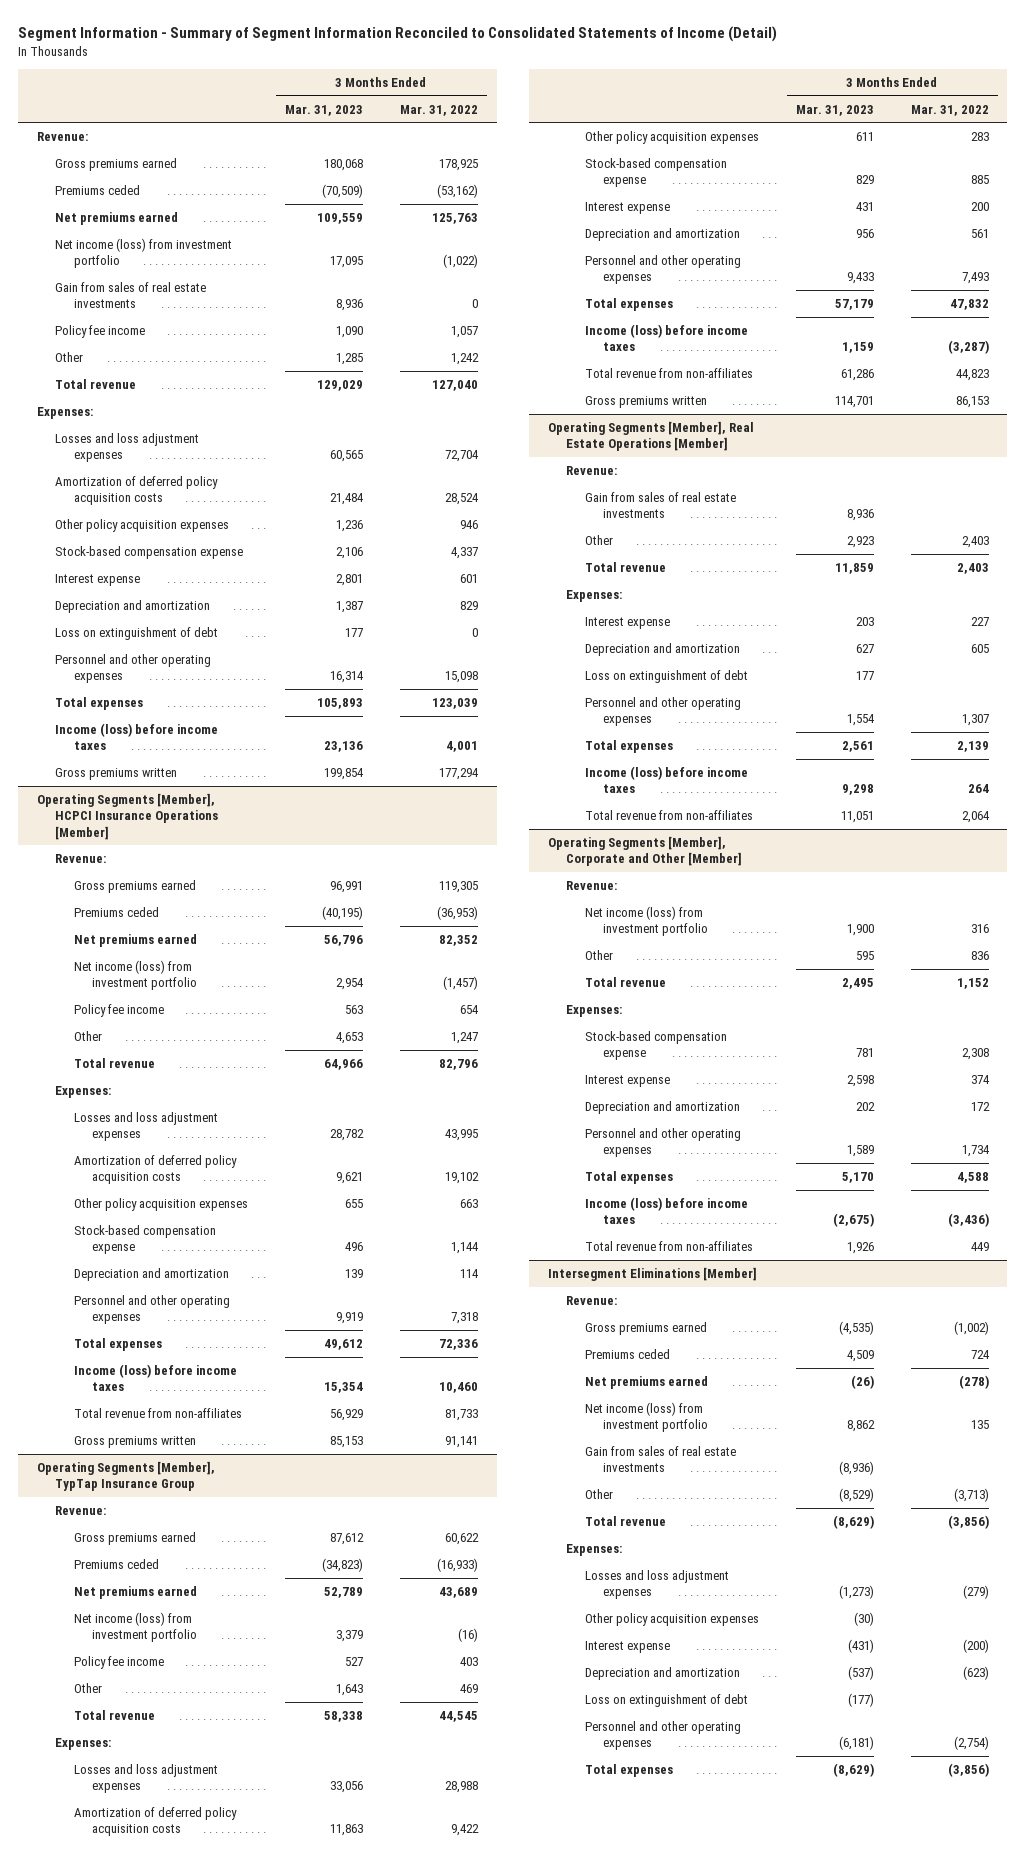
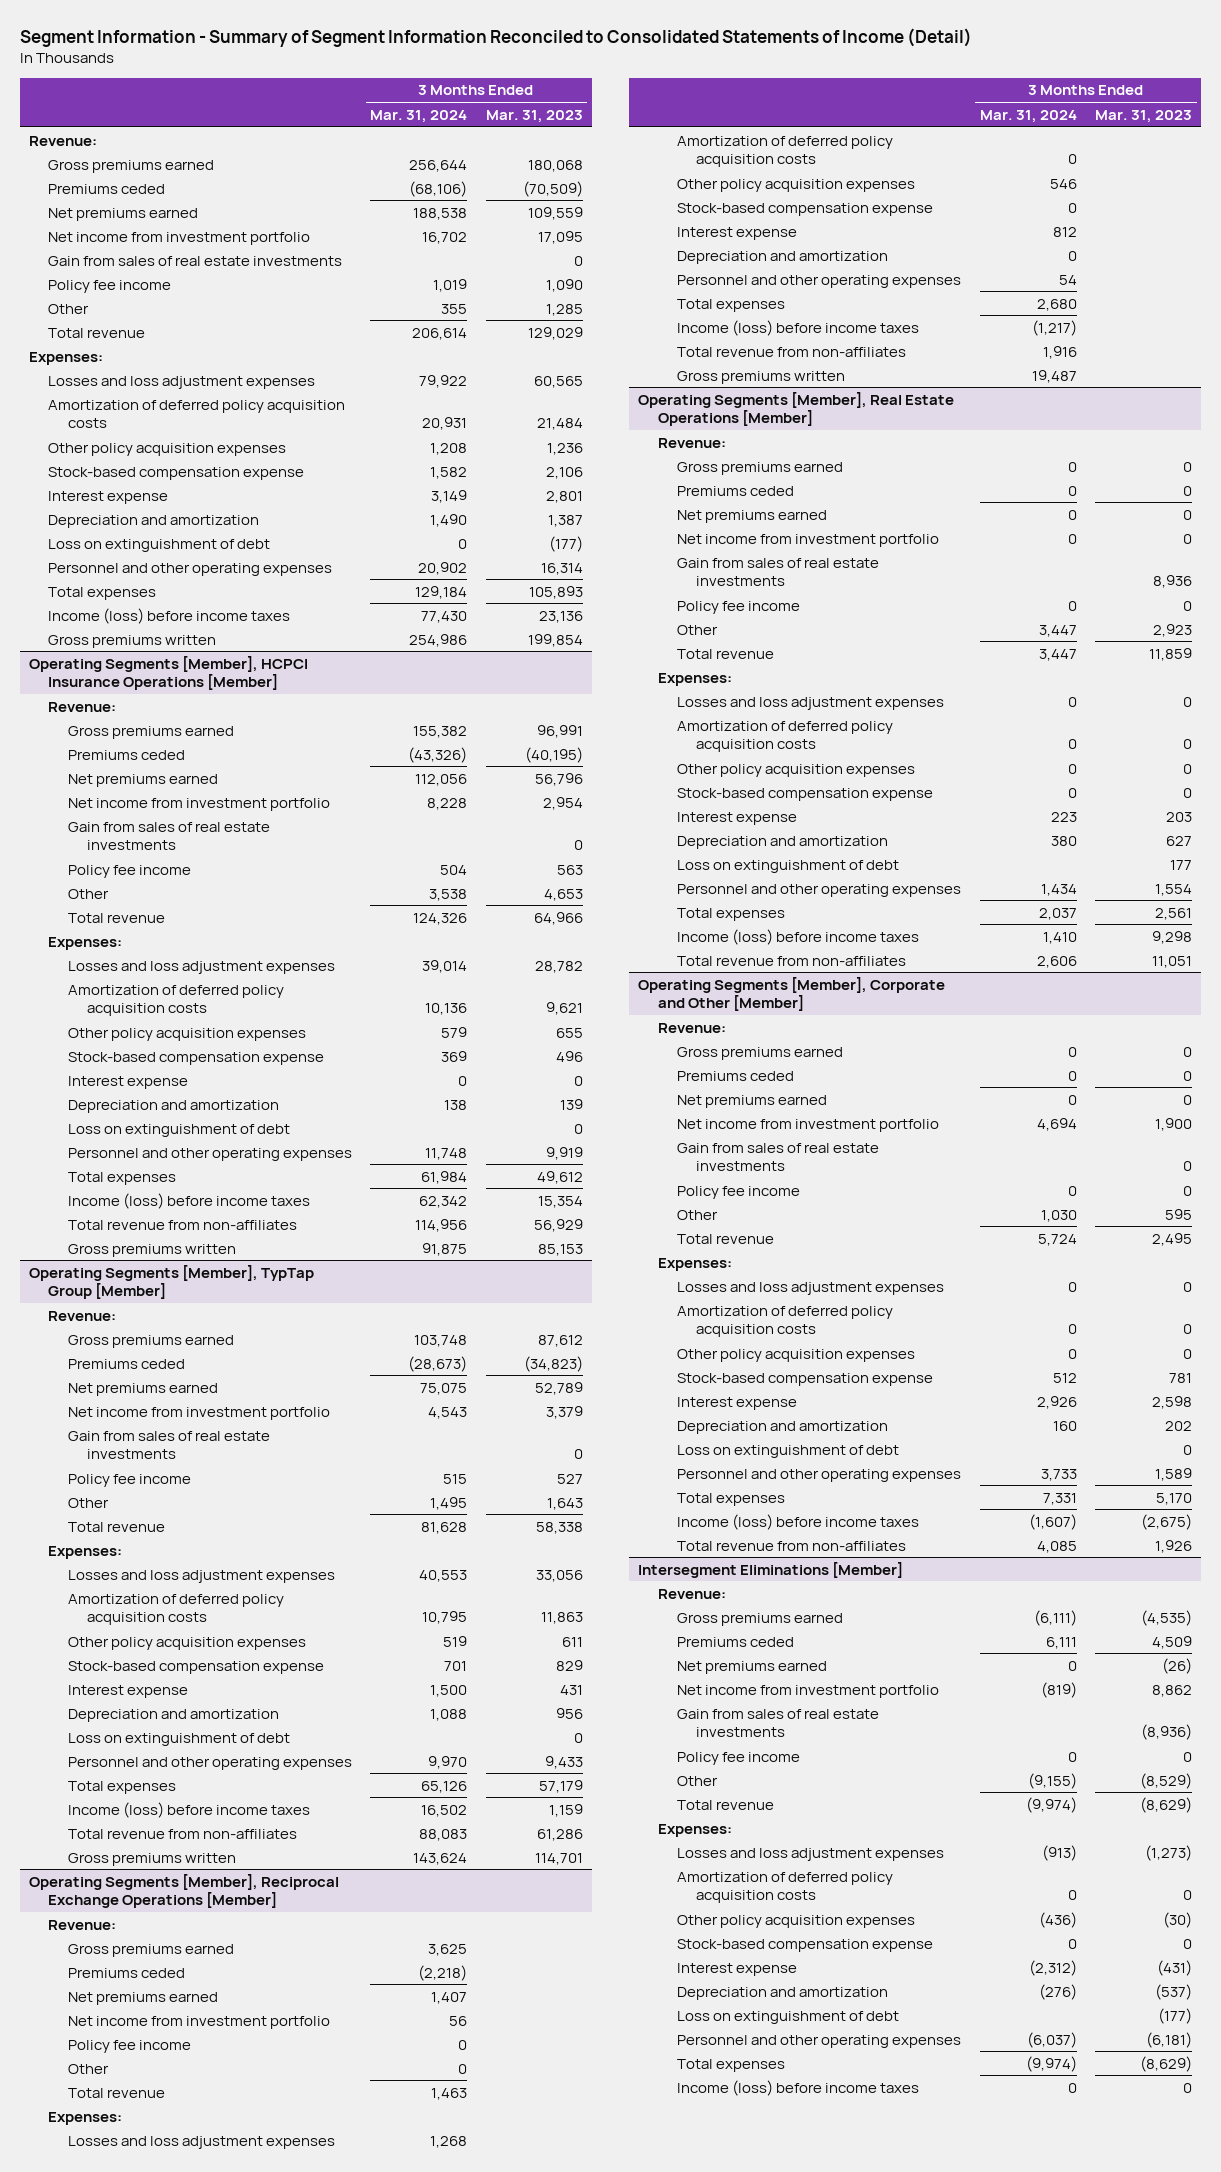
- | 3 Months Ended Mar. 31, 2023 | 3 Months Ended Mar. 31, 2022
+ | 3 Months Ended Mar. 31, 2024 | 3 Months Ended Mar. 31, 2023
- Net income (loss) from investment portfolio | 17,095 | (1,022)
- Gain from sales of real estate investments | 8,936 | 0
+ Net income from investment portfolio | 16,702 | 17,095
+ Gain from sales of real estate investments | | 0
- Loss on extinguishment of debt | 177 | 0
+ Loss on extinguishment of debt | 0 | (177)
@ Operating Segments [Member], HCPCI Insurance Operations [Member]
- Net income (loss) from investment portfolio | 2,954 | (1,457)
+ Net income from investment portfolio | 8,228 | 2,954
+ Gain from sales of real estate investments | | 0
+ Interest expense | 0 | 0
+ Loss on extinguishment of debt | | 0
- Operating Segments [Member], TypTap Insurance Group
+ Operating Segments [Member], TypTap Group [Member]
- Net income (loss) from investment portfolio | 3,379 | (16)
+ Net income from investment portfolio | 4,543 | 3,379
+ Gain from sales of real estate investments | | 0
+ Loss on extinguishment of debt | | 0
+ Operating Segments [Member], Reciprocal Exchange Operations [Member]
+ Revenue:
+ Gross premiums earned | 3,625 |
+ Premiums ceded | (2,218) |
+ Net premiums earned | 1,407 |
+ Net income from investment portfolio | 56 |
+ Policy fee income | 0 |
+ Other | 0 |
+ Total revenue | 1,463 |
+ Expenses:
+ Losses and loss adjustment expenses | 1,268 |
+ Amortization of deferred policy acquisition costs | 0 |
+ Other policy acquisition expenses | 546 |
+ Stock-based compensation expense | 0 |
+ Interest expense | 812 |
+ Depreciation and amortization | 0 |
+ Personnel and other operating expenses | 54 |
+ Total expenses | 2,680 |
+ Income (loss) before income taxes | (1,217) |
+ Total revenue from non-affiliates | 1,916 |
+ Gross premiums written | 19,487 |
@ Operating Segments [Member], Real Estate Operations [Member]
+ Gross premiums earned | 0 | 0
+ Premiums ceded | 0 | 0
+ Net premiums earned | 0 | 0
+ Net income from investment portfolio | 0 | 0
+ Policy fee income | 0 | 0
+ Losses and loss adjustment expenses | 0 | 0
+ Amortization of deferred policy acquisition costs | 0 | 0
+ Other policy acquisition expenses | 0 | 0
+ Stock-based compensation expense | 0 | 0
@ Operating Segments [Member], Corporate and Other [Member]
- Net income (loss) from investment portfolio | 1,900 | 316
+ Gross premiums earned | 0 | 0
+ Premiums ceded | 0 | 0
+ Net premiums earned | 0 | 0
+ Net income from investment portfolio | 4,694 | 1,900
+ Gain from sales of real estate investments | | 0
+ Policy fee income | 0 | 0
+ Losses and loss adjustment expenses | 0 | 0
+ Amortization of deferred policy acquisition costs | 0 | 0
+ Other policy acquisition expenses | 0 | 0
+ Loss on extinguishment of debt | | 0
@ Intersegment Eliminations [Member]
- Net income (loss) from investment portfolio | 8,862 | 135
+ Net income from investment portfolio | (819) | 8,862
+ Policy fee income | 0 | 0
+ Amortization of deferred policy acquisition costs | 0 | 0
+ Stock-based compensation expense | 0 | 0
+ Income (loss) before income taxes | 0 | 0

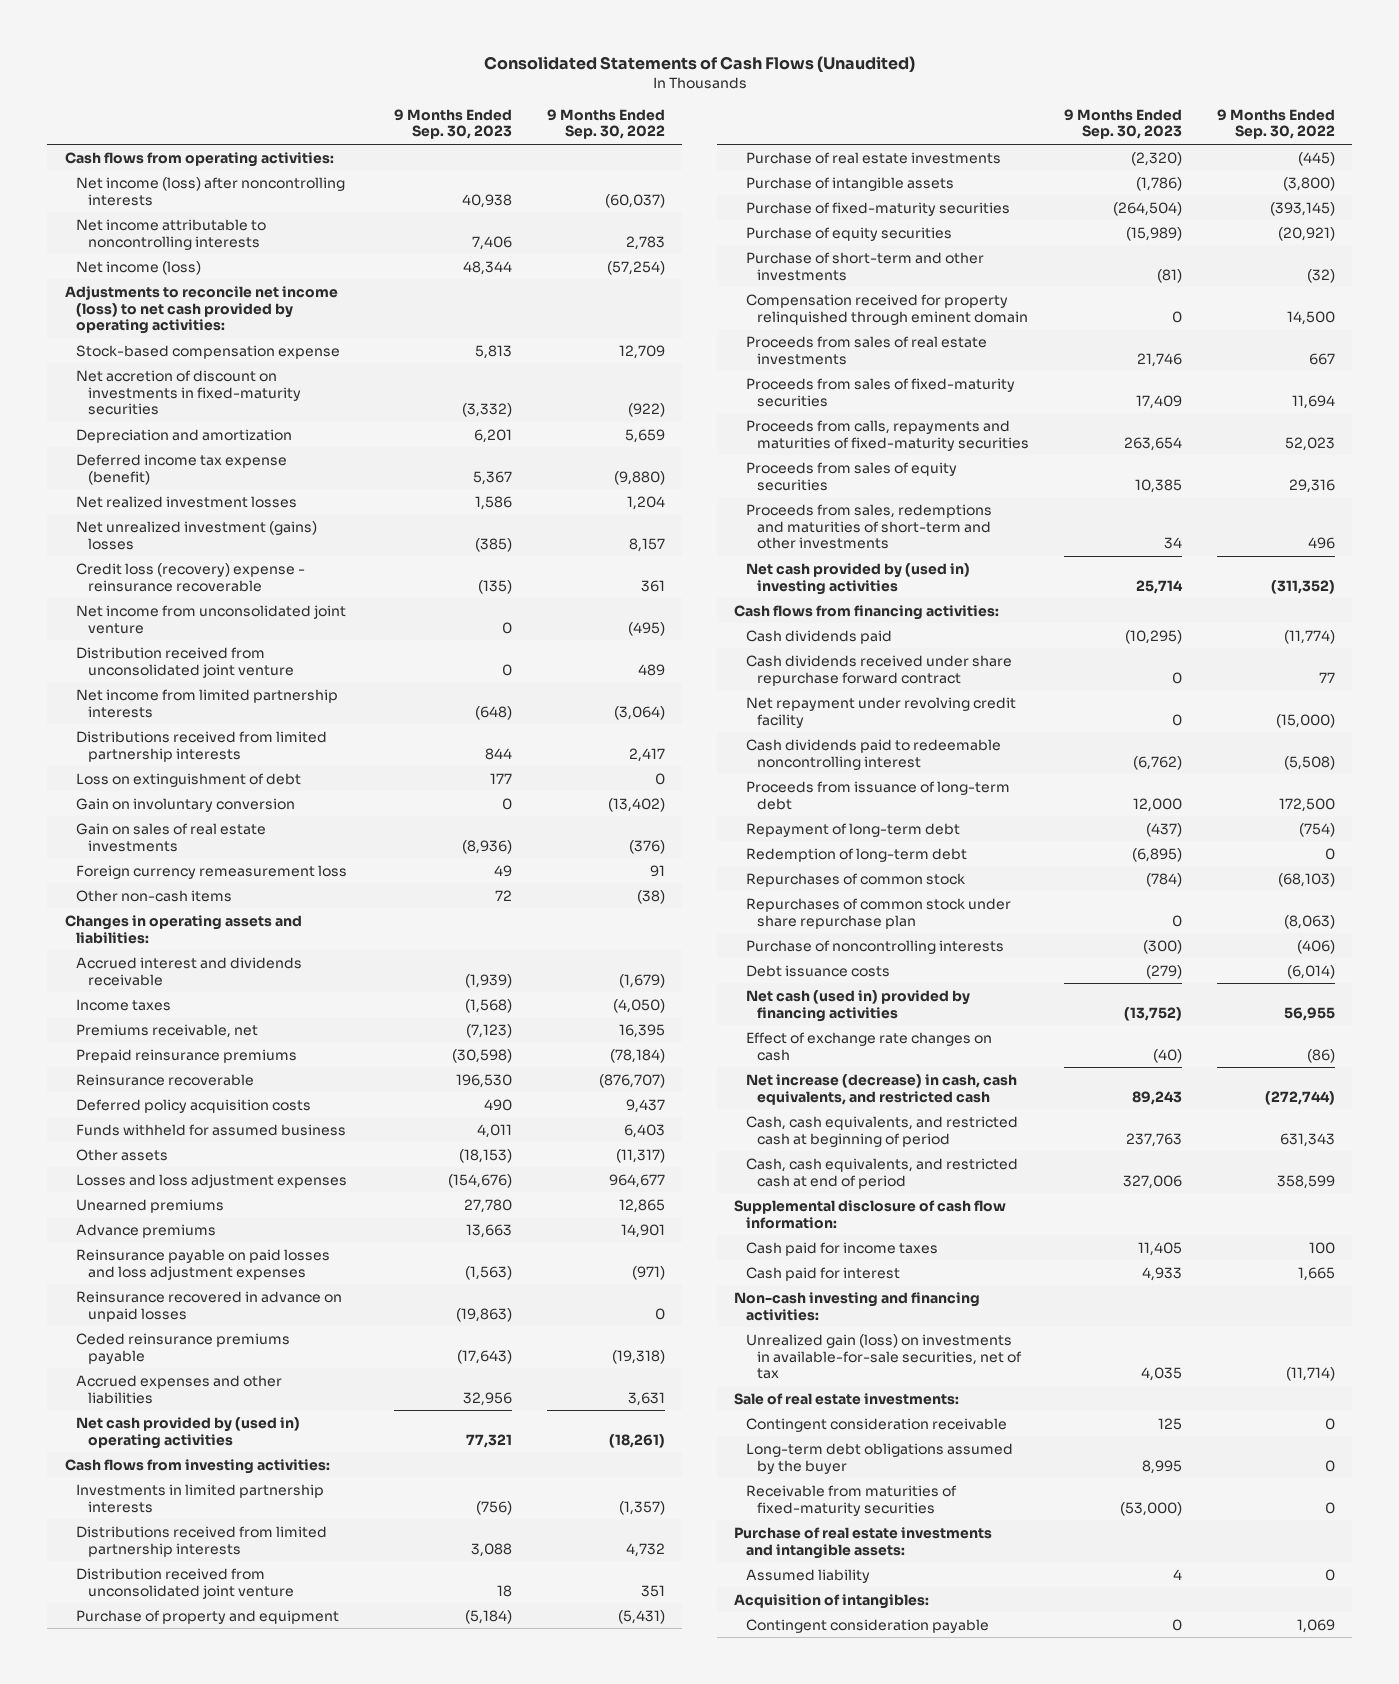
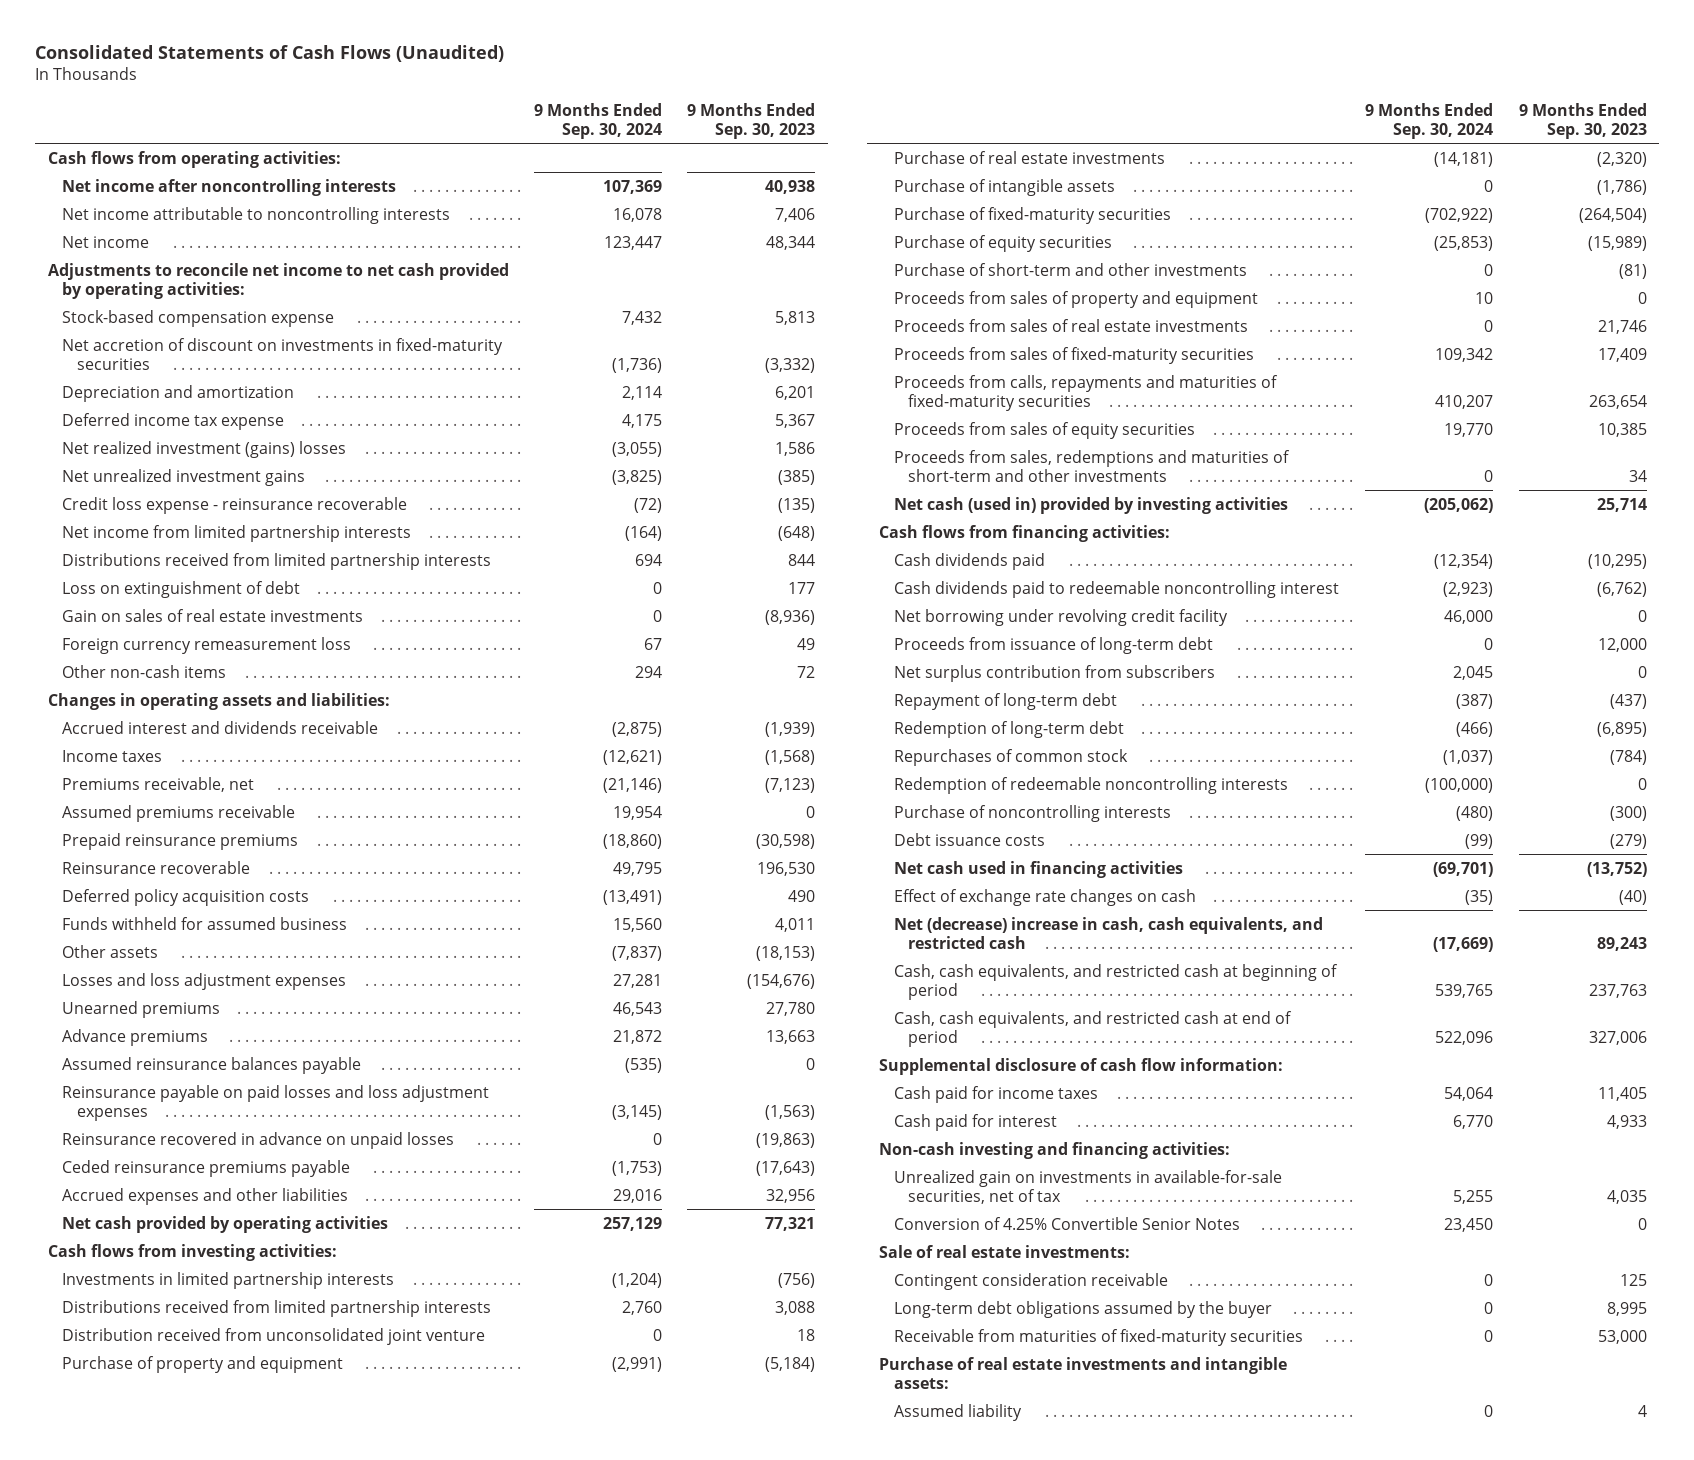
- | 9 Months Ended Sep. 30, 2023 | 9 Months Ended Sep. 30, 2022
+ | 9 Months Ended Sep. 30, 2024 | 9 Months Ended Sep. 30, 2023
- Net income (loss) after noncontrolling interests | 40,938 | (60,037)
+ Net income after noncontrolling interests | 107,369 | 40,938
- Net income (loss) | 48,344 | (57,254)
- Adjustments to reconcile net income (loss) to net cash provided by operating activities:
+ Net income | 123,447 | 48,344
+ Adjustments to reconcile net income to net cash provided by operating activities:
- Deferred income tax expense (benefit) | 5,367 | (9,880)
- Net realized investment losses | 1,586 | 1,204
- Net unrealized investment (gains) losses | (385) | 8,157
- Credit loss (recovery) expense - reinsurance recoverable | (135) | 361
- Net income from unconsolidated joint venture | 0 | (495)
- Distribution received from unconsolidated joint venture | 0 | 489
+ Deferred income tax expense | 4,175 | 5,367
+ Net realized investment (gains) losses | (3,055) | 1,586
+ Net unrealized investment gains | (3,825) | (385)
+ Credit loss expense - reinsurance recoverable | (72) | (135)
- Gain on involuntary conversion | 0 | (13,402)
+ Assumed premiums receivable | 19,954 | 0
+ Assumed reinsurance balances payable | (535) | 0
- Net cash provided by (used in) operating activities | 77,321 | (18,261)
+ Net cash provided by operating activities | 257,129 | 77,321
- Compensation received for property relinquished through eminent domain | 0 | 14,500
+ Proceeds from sales of property and equipment | 10 | 0
- Net cash provided by (used in) investing activities | 25,714 | (311,352)
+ Net cash (used in) provided by investing activities | (205,062) | 25,714
- Cash dividends received under share repurchase forward contract | 0 | 77
- Net repayment under revolving credit facility | 0 | (15,000)
+ Net borrowing under revolving credit facility | 46,000 | 0
+ Net surplus contribution from subscribers | 2,045 | 0
- Repurchases of common stock under share repurchase plan | 0 | (8,063)
+ Redemption of redeemable noncontrolling interests | (100,000) | 0
- Net cash (used in) provided by financing activities | (13,752) | 56,955
+ Net cash used in financing activities | (69,701) | (13,752)
- Net increase (decrease) in cash, cash equivalents, and restricted cash | 89,243 | (272,744)
+ Net (decrease) increase in cash, cash equivalents, and restricted cash | (17,669) | 89,243
- Unrealized gain (loss) on investments in available-for-sale securities, net of tax | 4,035 | (11,714)
+ Unrealized gain on investments in available-for-sale securities, net of tax | 5,255 | 4,035
+ Conversion of 4.25% Convertible Senior Notes | 23,450 | 0
- Receivable from maturities of fixed-maturity securities | (53,000) | 0
+ Receivable from maturities of fixed-maturity securities | 0 | 53,000
- Acquisition of intangibles:
- Contingent consideration payable | 0 | 1,069

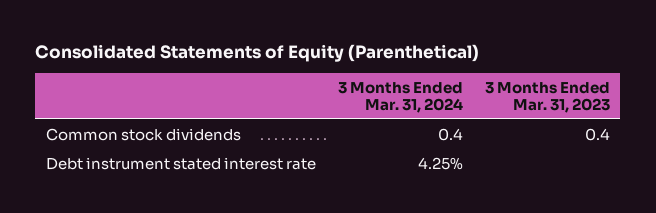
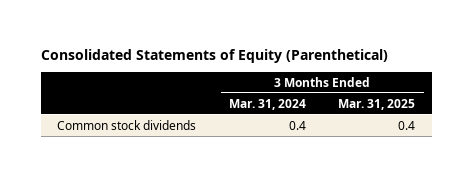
- | 3 Months Ended Mar. 31, 2024 | 3 Months Ended Mar. 31, 2023
+ | 3 Months Ended Mar. 31, 2024 | 3 Months Ended Mar. 31, 2025
- Debt instrument stated interest rate | 4.25% |

